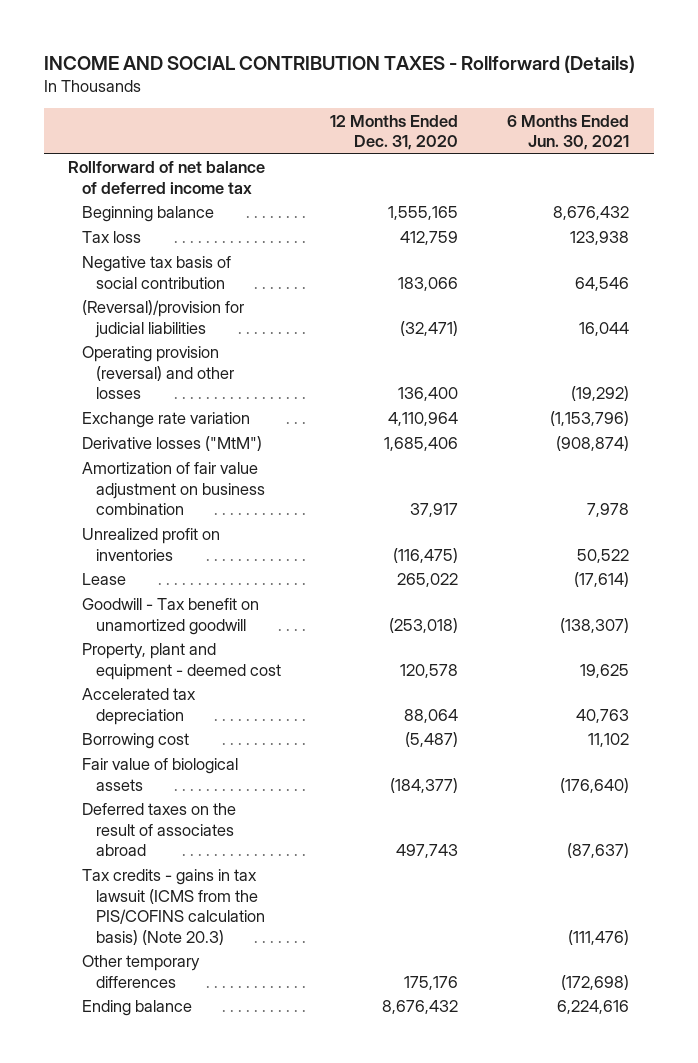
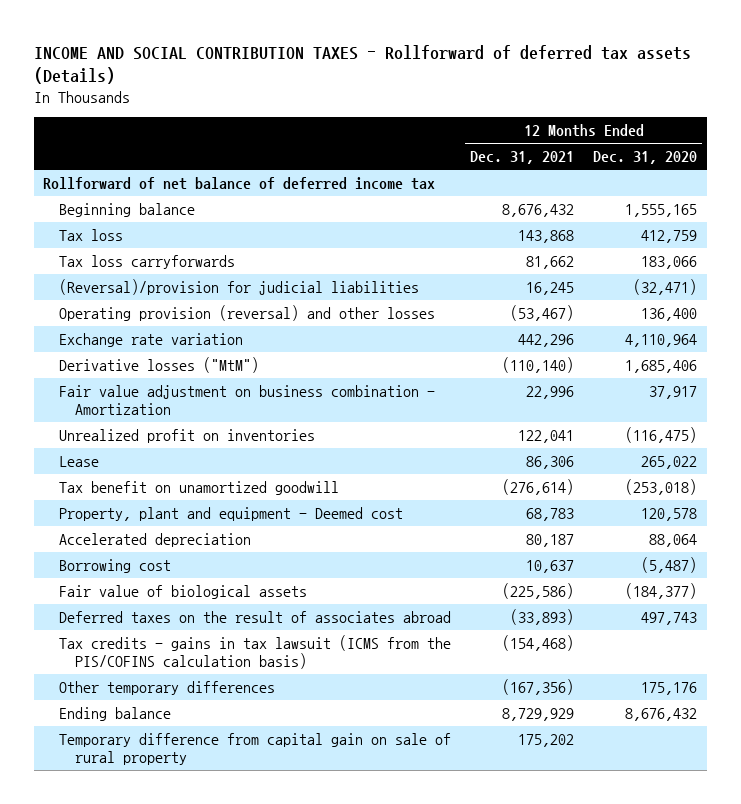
- INCOME AND SOCIAL CONTRIBUTION TAXES - Rollforward (Details)
+ INCOME AND SOCIAL CONTRIBUTION TAXES - Rollforward of deferred tax assets (Details)
- | 12 Months Ended Dec. 31, 2020 | 6 Months Ended Jun. 30, 2021
+ | 12 Months Ended Dec. 31, 2021 | 12 Months Ended Dec. 31, 2020
- Negative tax basis of social contribution | 183,066 | 64,546
+ Tax loss carryforwards | 81,662 | 183,066
- Amortization of fair value adjustment on business combination | 37,917 | 7,978
+ Fair value adjustment on business combination - Amortization | 22,996 | 37,917
- Goodwill - Tax benefit on unamortized goodwill | (253,018) | (138,307)
- Property, plant and equipment - deemed cost | 120,578 | 19,625
- Accelerated tax depreciation | 88,064 | 40,763
+ Tax benefit on unamortized goodwill | (276,614) | (253,018)
+ Property, plant and equipment - Deemed cost | 68,783 | 120,578
+ Accelerated depreciation | 80,187 | 88,064
- Tax credits - gains in tax lawsuit (ICMS from the PIS/COFINS calculation basis) (Note 20.3) | | (111,476)
+ Tax credits - gains in tax lawsuit (ICMS from the PIS/COFINS calculation basis) | (154,468) |
+ Temporary difference from capital gain on sale of rural property | 175,202 |

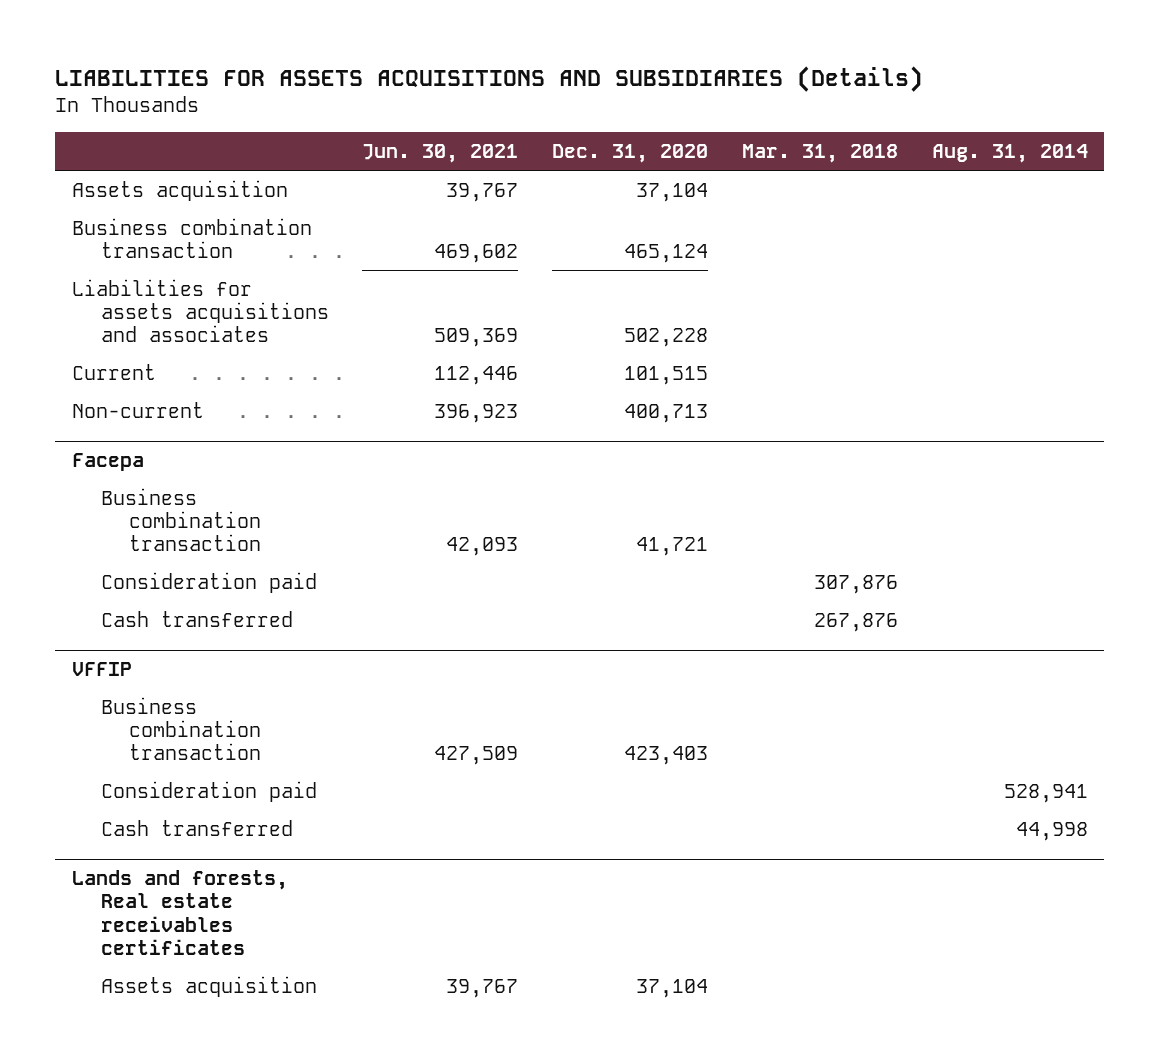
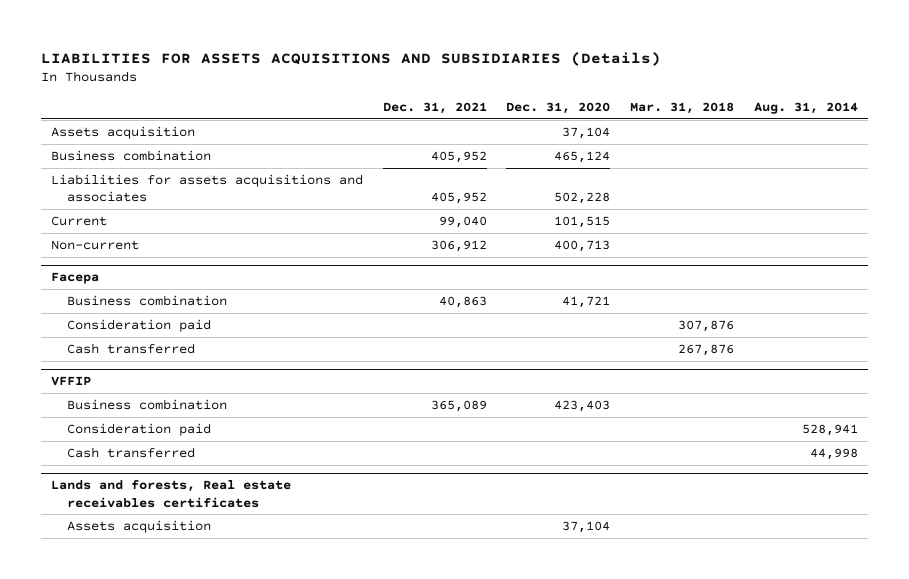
- | Jun. 30, 2021 | Dec. 31, 2020 | Mar. 31, 2018 | Aug. 31, 2014
+ | Dec. 31, 2021 | Dec. 31, 2020 | Mar. 31, 2018 | Aug. 31, 2014
- Business combination transaction | 469,602 | 465,124 | |
+ Business combination | 405,952 | 465,124 | |
@ Facepa
- Business combination transaction | 42,093 | 41,721 | |
+ Business combination | 40,863 | 41,721 | |
@ VFFIP
- Business combination transaction | 427,509 | 423,403 | |
+ Business combination | 365,089 | 423,403 | |

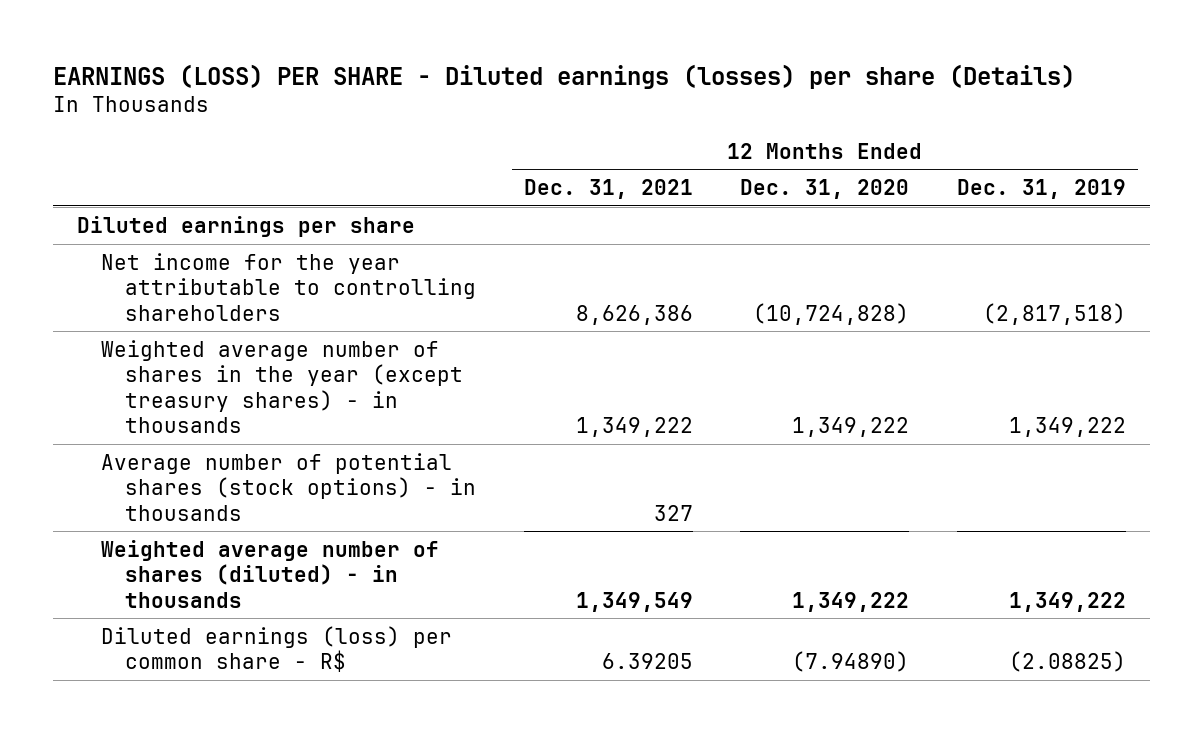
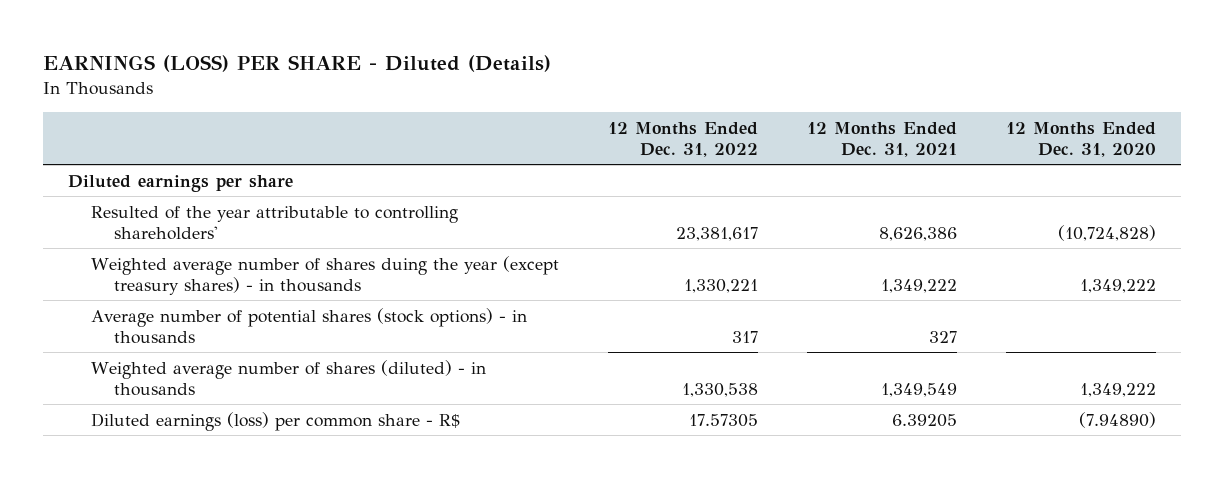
- EARNINGS (LOSS) PER SHARE - Diluted earnings (losses) per share (Details)
+ EARNINGS (LOSS) PER SHARE - Diluted (Details)
- | 12 Months Ended Dec. 31, 2021 | 12 Months Ended Dec. 31, 2020 | 12 Months Ended Dec. 31, 2019
+ | 12 Months Ended Dec. 31, 2022 | 12 Months Ended Dec. 31, 2021 | 12 Months Ended Dec. 31, 2020
- Net income for the year attributable to controlling shareholders | 8,626,386 | (10,724,828) | (2,817,518)
- Weighted average number of shares in the year (except treasury shares) - in thousands | 1,349,222 | 1,349,222 | 1,349,222
+ Resulted of the year attributable to controlling shareholders' | 23,381,617 | 8,626,386 | (10,724,828)
+ Weighted average number of shares duing the year (except treasury shares) - in thousands | 1,330,221 | 1,349,222 | 1,349,222

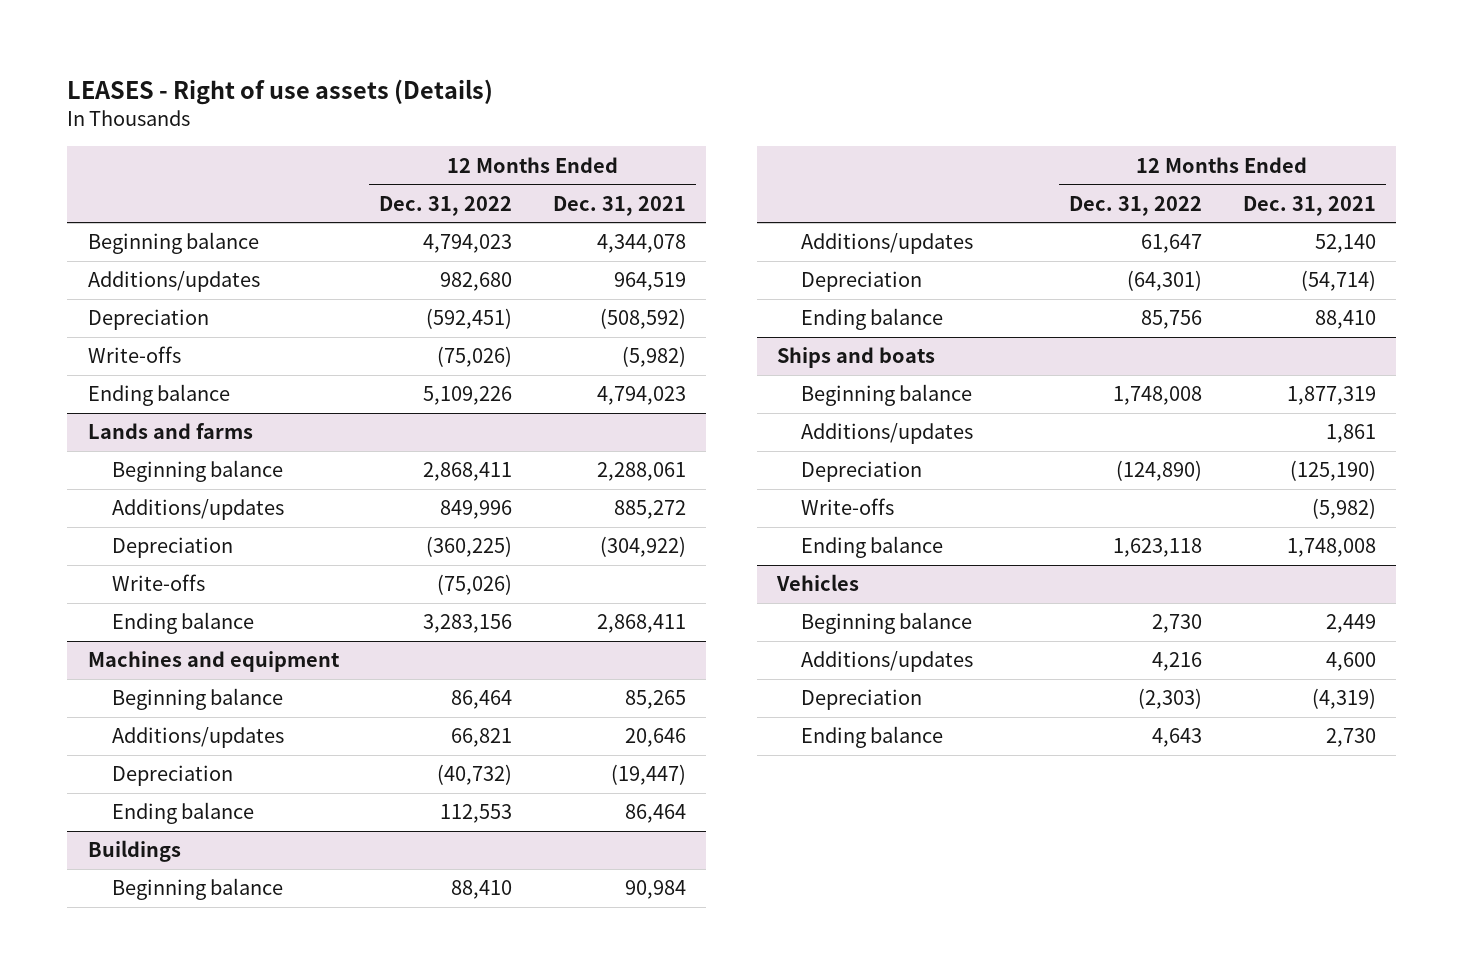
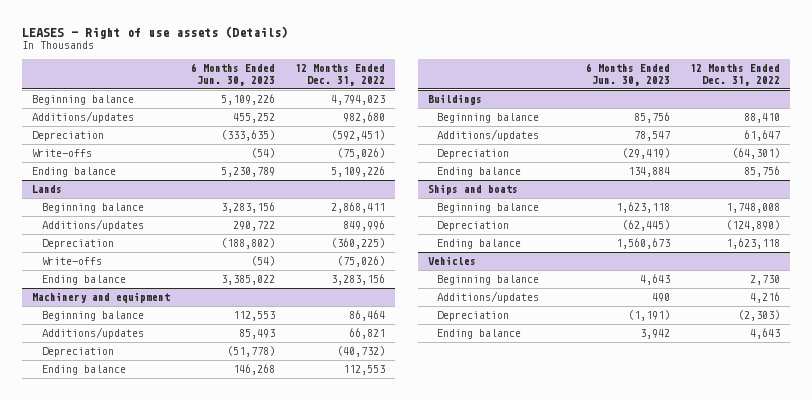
- | 12 Months Ended Dec. 31, 2022 | 12 Months Ended Dec. 31, 2021
+ | 6 Months Ended Jun. 30, 2023 | 12 Months Ended Dec. 31, 2022
- Lands and farms
+ Lands
- Machines and equipment
+ Machinery and equipment
@ Ships and boats
- Additions/updates | | 1,861
- Write-offs | | (5,982)

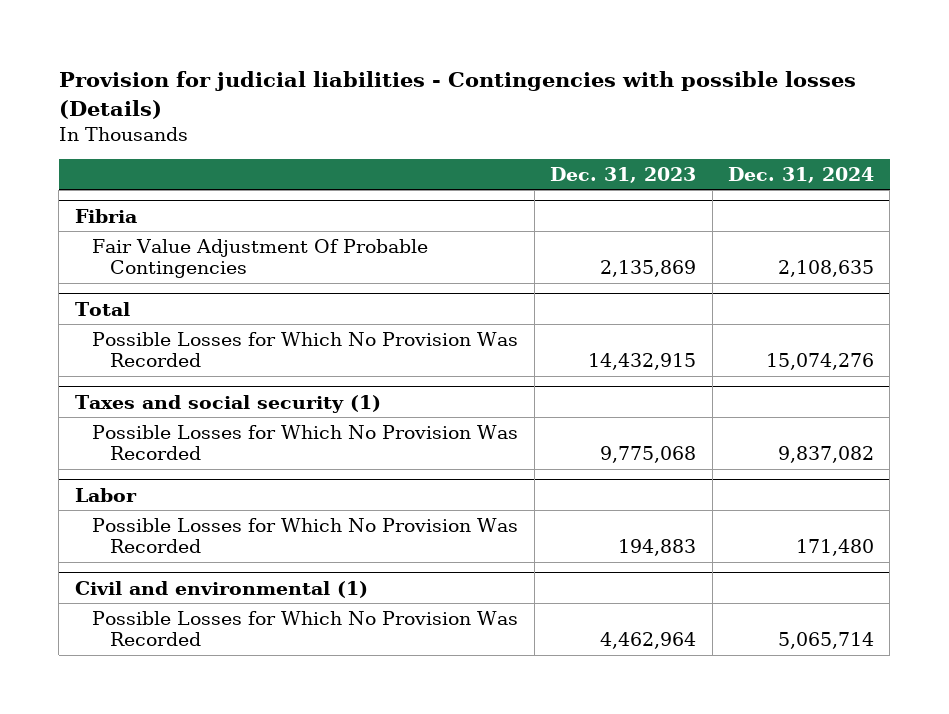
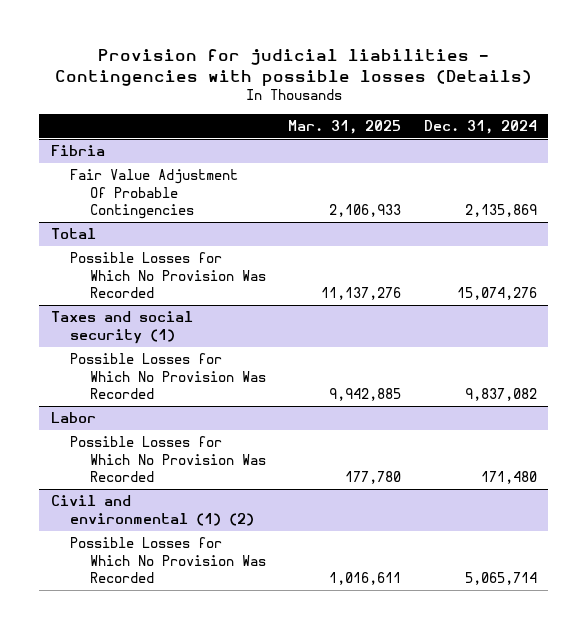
- | Dec. 31, 2023 | Dec. 31, 2024
+ | Mar. 31, 2025 | Dec. 31, 2024
@ Fibria
- Fair Value Adjustment Of Probable Contingencies | 2,135,869 | 2,108,635
+ Fair Value Adjustment Of Probable Contingencies | 2,106,933 | 2,135,869
- Civil and environmental (1)
+ Civil and environmental (1) (2)

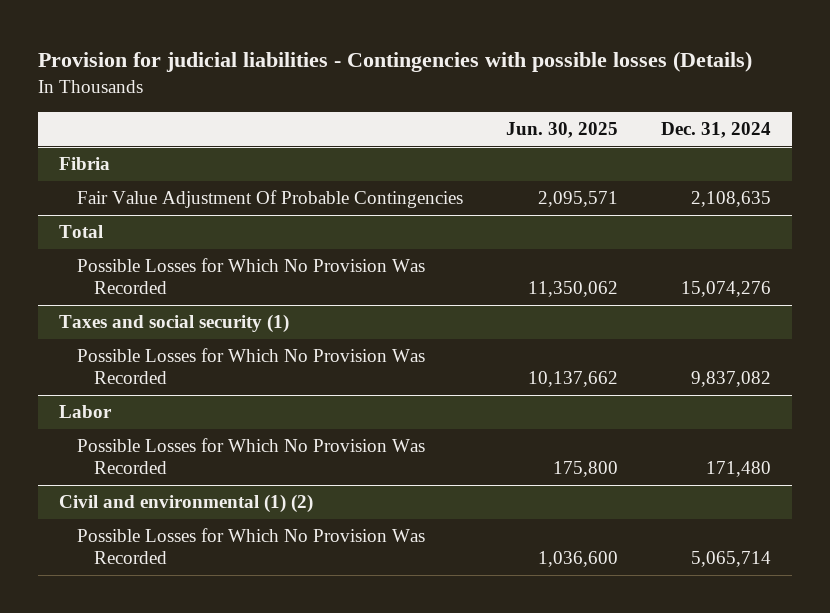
- | Mar. 31, 2025 | Dec. 31, 2024
+ | Jun. 30, 2025 | Dec. 31, 2024
@ Fibria
- Fair Value Adjustment Of Probable Contingencies | 2,106,933 | 2,135,869
+ Fair Value Adjustment Of Probable Contingencies | 2,095,571 | 2,108,635

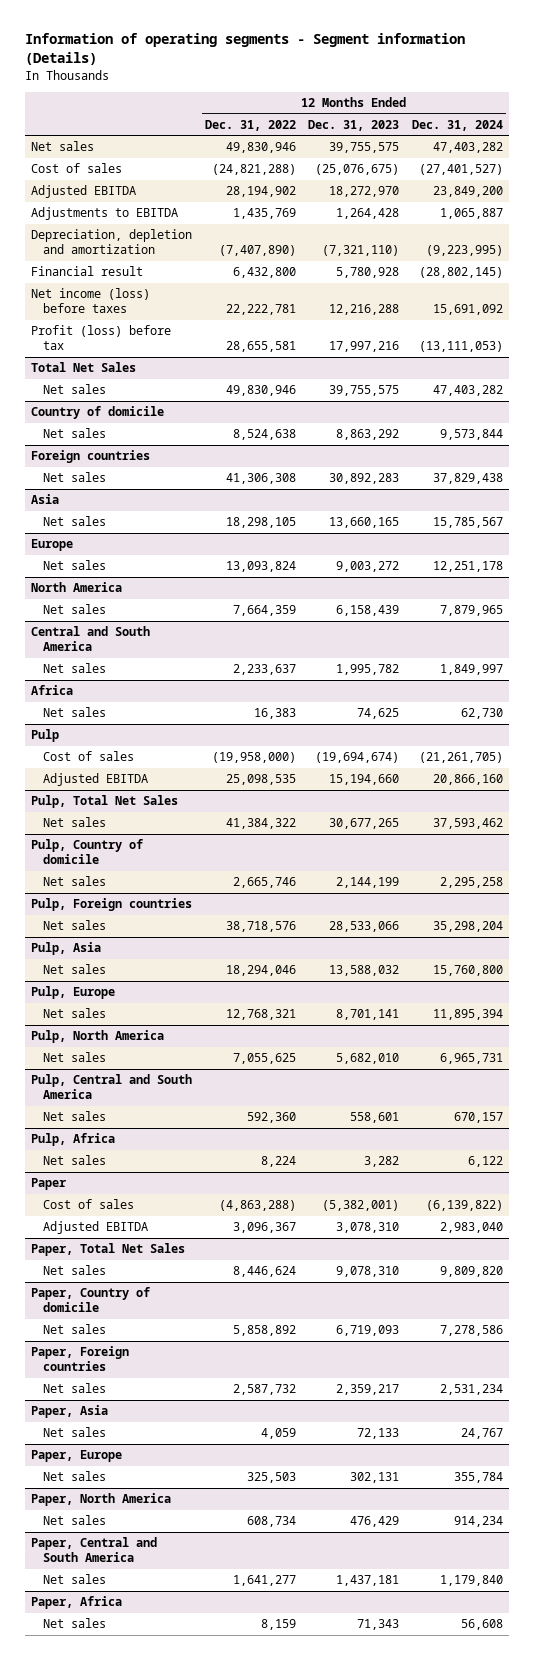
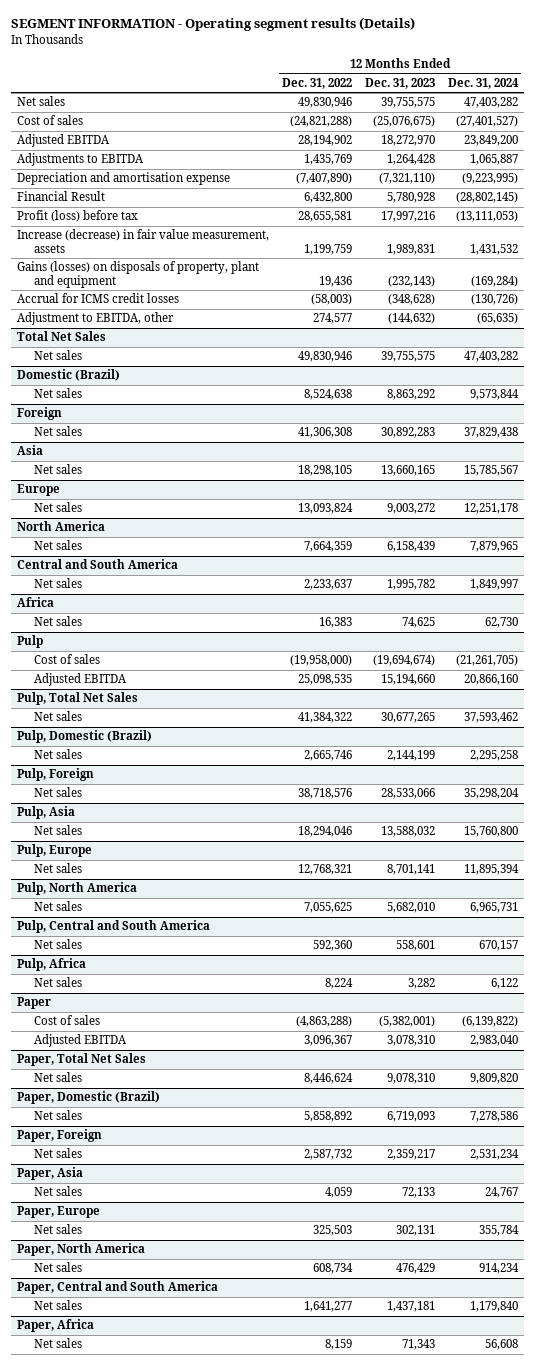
- Information of operating segments - Segment information (Details)
+ SEGMENT INFORMATION - Operating segment results (Details)
- Depreciation, depletion and amortization | (7,407,890) | (7,321,110) | (9,223,995)
- Financial result | 6,432,800 | 5,780,928 | (28,802,145)
- Net income (loss) before taxes | 22,222,781 | 12,216,288 | 15,691,092
+ Depreciation and amortisation expense | (7,407,890) | (7,321,110) | (9,223,995)
+ Financial Result | 6,432,800 | 5,780,928 | (28,802,145)
+ Increase (decrease) in fair value measurement, assets | 1,199,759 | 1,989,831 | 1,431,532
+ Gains (losses) on disposals of property, plant and equipment | 19,436 | (232,143) | (169,284)
+ Accrual for ICMS credit losses | (58,003) | (348,628) | (130,726)
+ Adjustment to EBITDA, other | 274,577 | (144,632) | (65,635)
- Country of domicile
+ Domestic (Brazil)
- Foreign countries
+ Foreign
- Pulp, Country of domicile
+ Pulp, Domestic (Brazil)
- Pulp, Foreign countries
+ Pulp, Foreign
- Paper, Country of domicile
+ Paper, Domestic (Brazil)
- Paper, Foreign countries
+ Paper, Foreign

